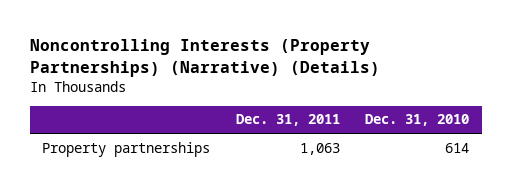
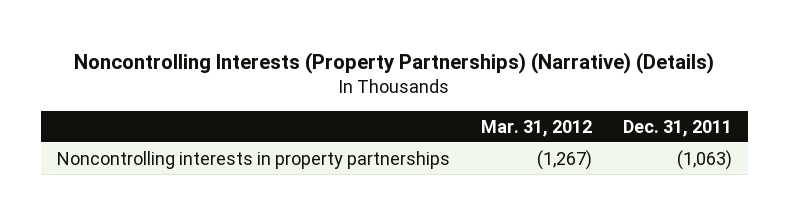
- | Dec. 31, 2011 | Dec. 31, 2010
+ | Mar. 31, 2012 | Dec. 31, 2011
- Property partnerships | 1,063 | 614
+ Noncontrolling interests in property partnerships | (1,267) | (1,063)

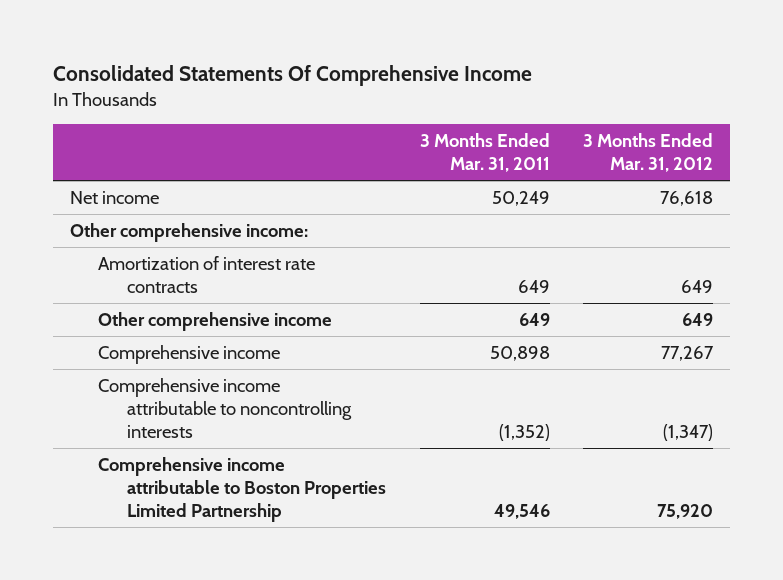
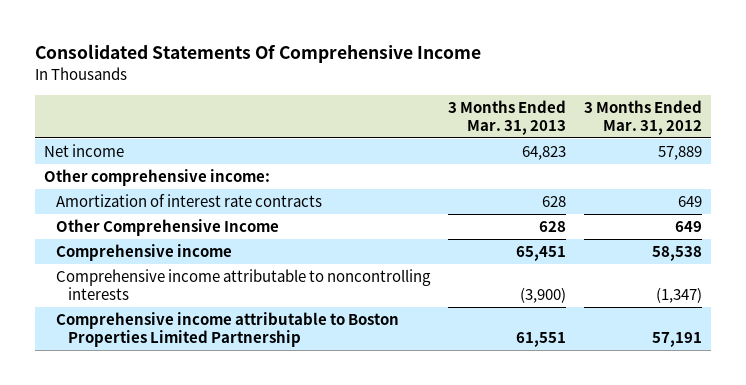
- | 3 Months Ended Mar. 31, 2011 | 3 Months Ended Mar. 31, 2012
+ | 3 Months Ended Mar. 31, 2013 | 3 Months Ended Mar. 31, 2012
- Net income | 50,249 | 76,618
+ Net income | 64,823 | 57,889
- Other comprehensive income | 649 | 649
- Comprehensive income | 50,898 | 77,267
+ Other Comprehensive Income | 628 | 649
+ Comprehensive income | 65,451 | 58,538
- Comprehensive income attributable to Boston Properties Limited Partnership | 49,546 | 75,920
+ Comprehensive income attributable to Boston Properties Limited Partnership | 61,551 | 57,191

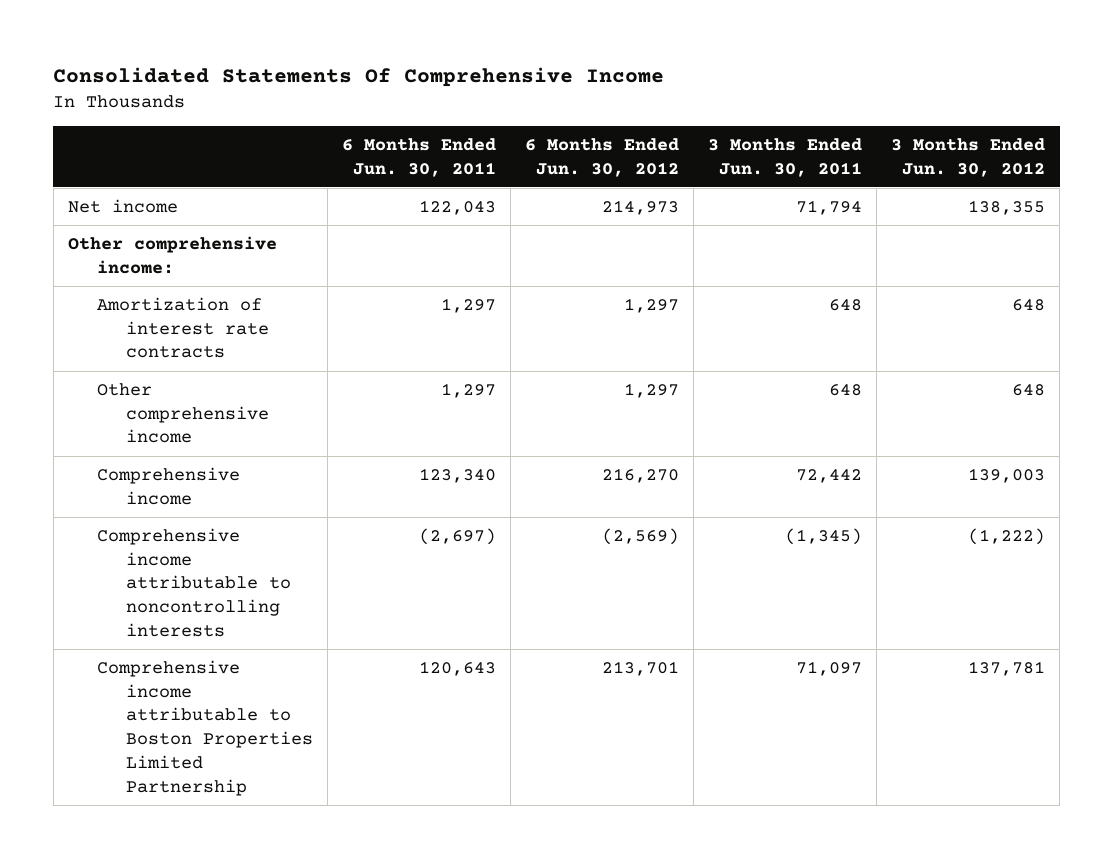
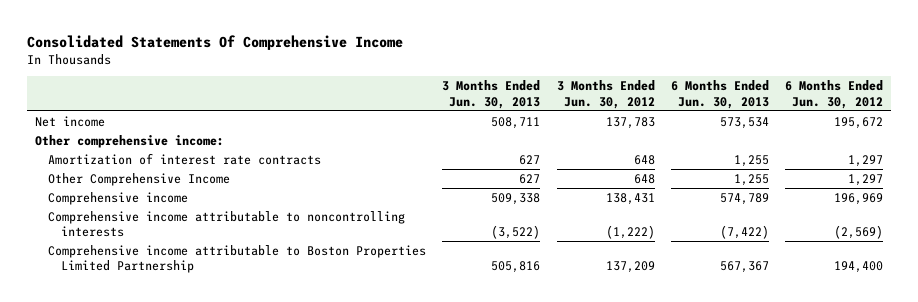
- | 6 Months Ended Jun. 30, 2011 | 6 Months Ended Jun. 30, 2012 | 3 Months Ended Jun. 30, 2011 | 3 Months Ended Jun. 30, 2012
+ | 3 Months Ended Jun. 30, 2013 | 3 Months Ended Jun. 30, 2012 | 6 Months Ended Jun. 30, 2013 | 6 Months Ended Jun. 30, 2012
- Net income | 122,043 | 214,973 | 71,794 | 138,355
+ Net income | 508,711 | 137,783 | 573,534 | 195,672
- Other comprehensive income | 1,297 | 1,297 | 648 | 648
- Comprehensive income | 123,340 | 216,270 | 72,442 | 139,003
+ Other Comprehensive Income | 627 | 648 | 1,255 | 1,297
+ Comprehensive income | 509,338 | 138,431 | 574,789 | 196,969
- Comprehensive income attributable to Boston Properties Limited Partnership | 120,643 | 213,701 | 71,097 | 137,781
+ Comprehensive income attributable to Boston Properties Limited Partnership | 505,816 | 137,209 | 567,367 | 194,400

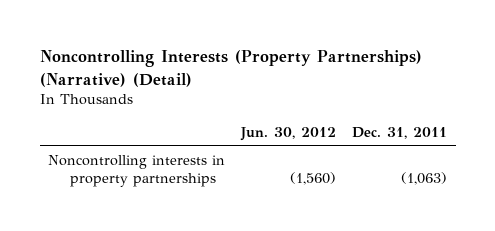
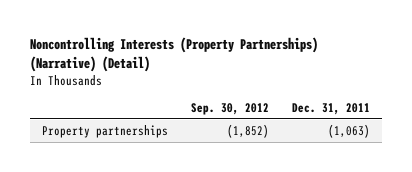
- | Jun. 30, 2012 | Dec. 31, 2011
+ | Sep. 30, 2012 | Dec. 31, 2011
- Noncontrolling interests in property partnerships | (1,560) | (1,063)
+ Property partnerships | (1,852) | (1,063)

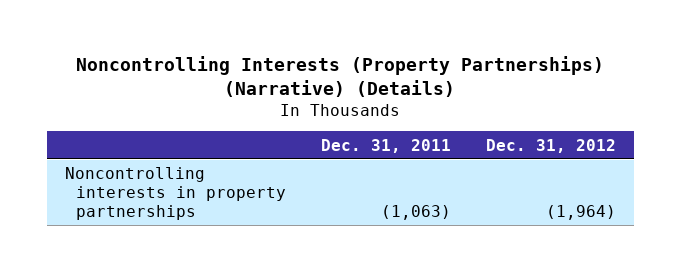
- Noncontrolling Interests (Property Partnerships) (Narrative) (Detail)
+ Noncontrolling Interests (Property Partnerships) (Narrative) (Details)
- | Sep. 30, 2012 | Dec. 31, 2011
+ | Dec. 31, 2011 | Dec. 31, 2012
- Property partnerships | (1,852) | (1,063)
+ Noncontrolling interests in property partnerships | (1,063) | (1,964)

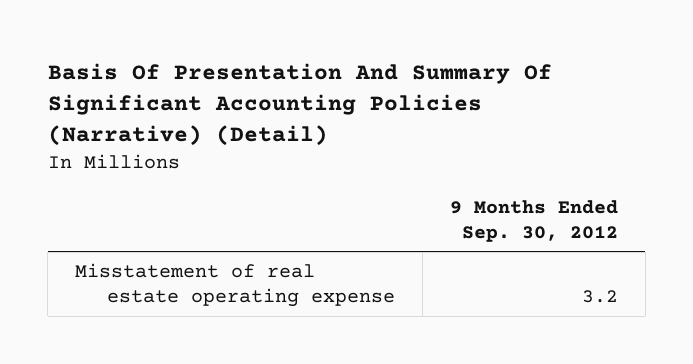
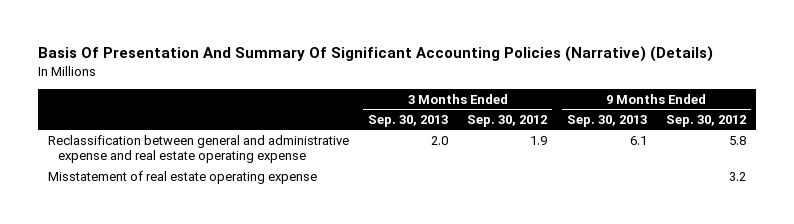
- Basis Of Presentation And Summary Of Significant Accounting Policies (Narrative) (Detail)
+ Basis Of Presentation And Summary Of Significant Accounting Policies (Narrative) (Details)
- | 9 Months Ended Sep. 30, 2012
+ | 3 Months Ended Sep. 30, 2013 | 3 Months Ended Sep. 30, 2012 | 9 Months Ended Sep. 30, 2013 | 9 Months Ended Sep. 30, 2012
+ Reclassification between general and administrative expense and real estate operating expense | 2.0 | 1.9 | 6.1 | 5.8

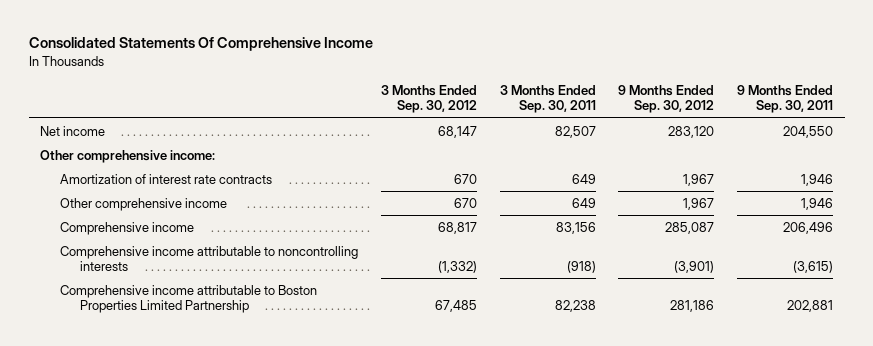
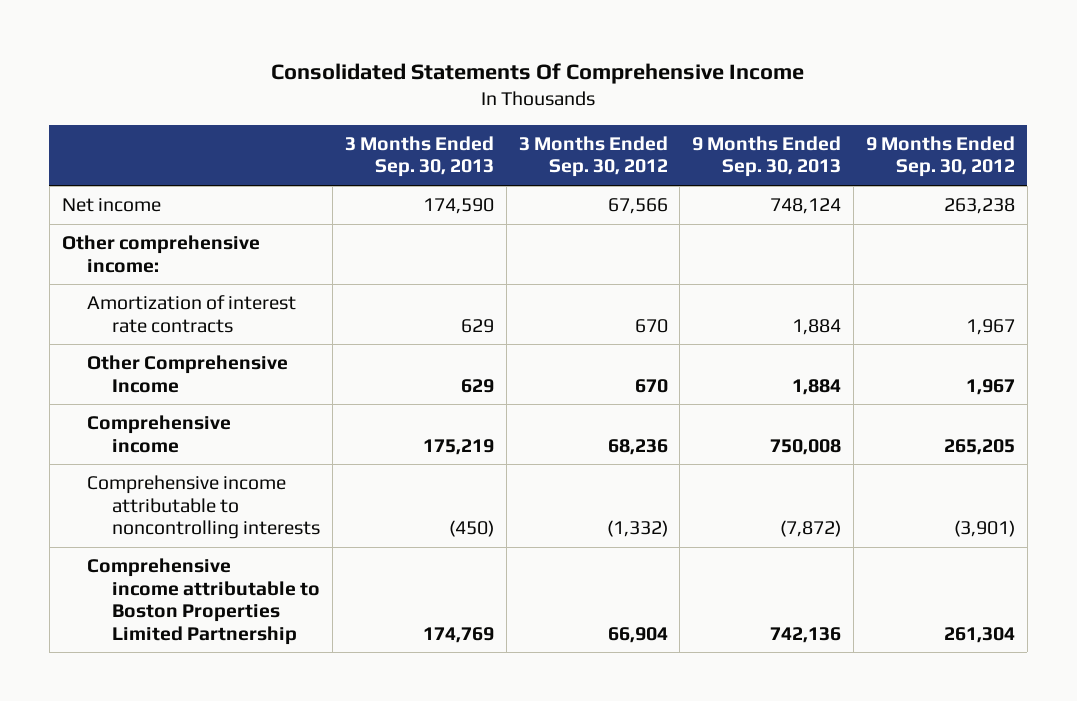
- | 3 Months Ended Sep. 30, 2012 | 3 Months Ended Sep. 30, 2011 | 9 Months Ended Sep. 30, 2012 | 9 Months Ended Sep. 30, 2011
+ | 3 Months Ended Sep. 30, 2013 | 3 Months Ended Sep. 30, 2012 | 9 Months Ended Sep. 30, 2013 | 9 Months Ended Sep. 30, 2012
- Net income | 68,147 | 82,507 | 283,120 | 204,550
+ Net income | 174,590 | 67,566 | 748,124 | 263,238
- Other comprehensive income | 670 | 649 | 1,967 | 1,946
- Comprehensive income | 68,817 | 83,156 | 285,087 | 206,496
+ Other Comprehensive Income | 629 | 670 | 1,884 | 1,967
+ Comprehensive income | 175,219 | 68,236 | 750,008 | 265,205
- Comprehensive income attributable to Boston Properties Limited Partnership | 67,485 | 82,238 | 281,186 | 202,881
+ Comprehensive income attributable to Boston Properties Limited Partnership | 174,769 | 66,904 | 742,136 | 261,304

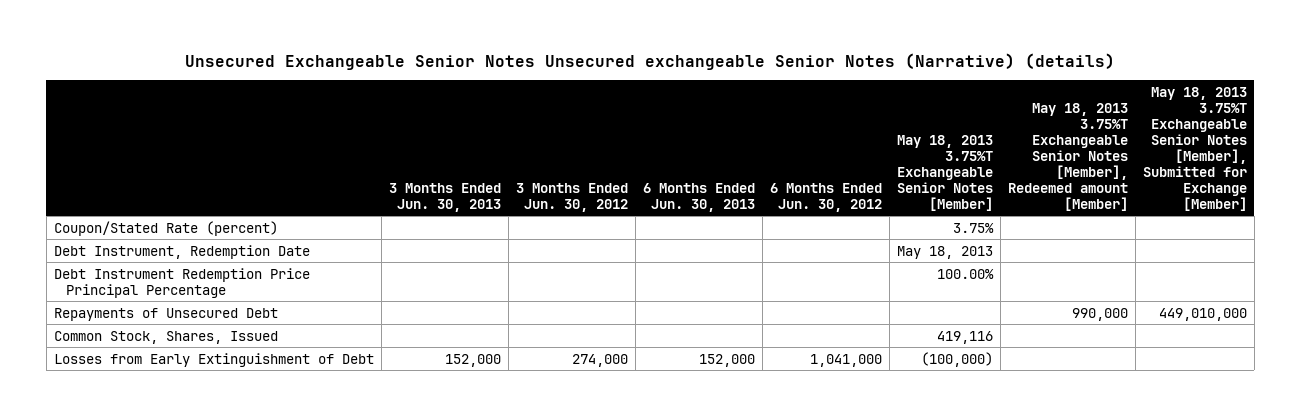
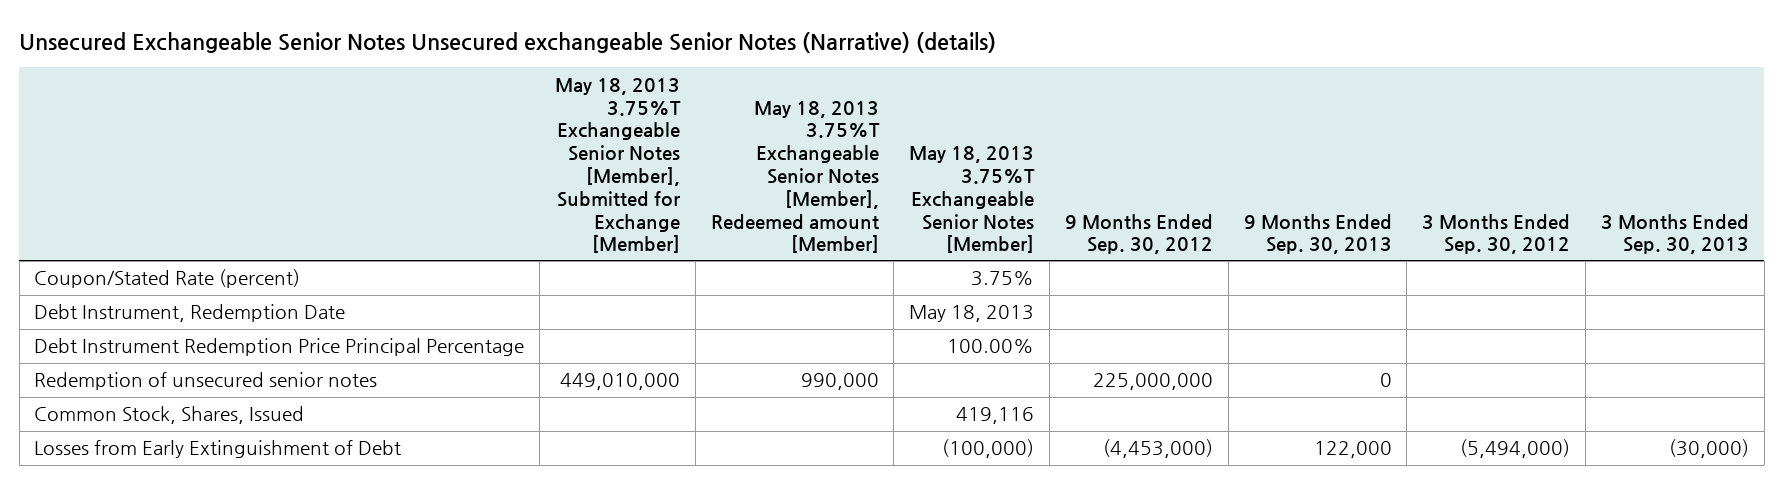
- | 3 Months Ended Jun. 30, 2013 | 3 Months Ended Jun. 30, 2012 | 6 Months Ended Jun. 30, 2013 | 6 Months Ended Jun. 30, 2012 | May 18, 2013 3.75%T Exchangeable Senior Notes [Member] | May 18, 2013 3.75%T Exchangeable Senior Notes [Member], Redeemed amount [Member] | May 18, 2013 3.75%T Exchangeable Senior Notes [Member], Submitted for Exchange [Member]
+ | May 18, 2013 3.75%T Exchangeable Senior Notes [Member], Submitted for Exchange [Member] | May 18, 2013 3.75%T Exchangeable Senior Notes [Member], Redeemed amount [Member] | May 18, 2013 3.75%T Exchangeable Senior Notes [Member] | 9 Months Ended Sep. 30, 2012 | 9 Months Ended Sep. 30, 2013 | 3 Months Ended Sep. 30, 2012 | 3 Months Ended Sep. 30, 2013
- Repayments of Unsecured Debt | | | | | | 990,000 | 449,010,000
+ Redemption of unsecured senior notes | 449,010,000 | 990,000 | | 225,000,000 | 0 | |

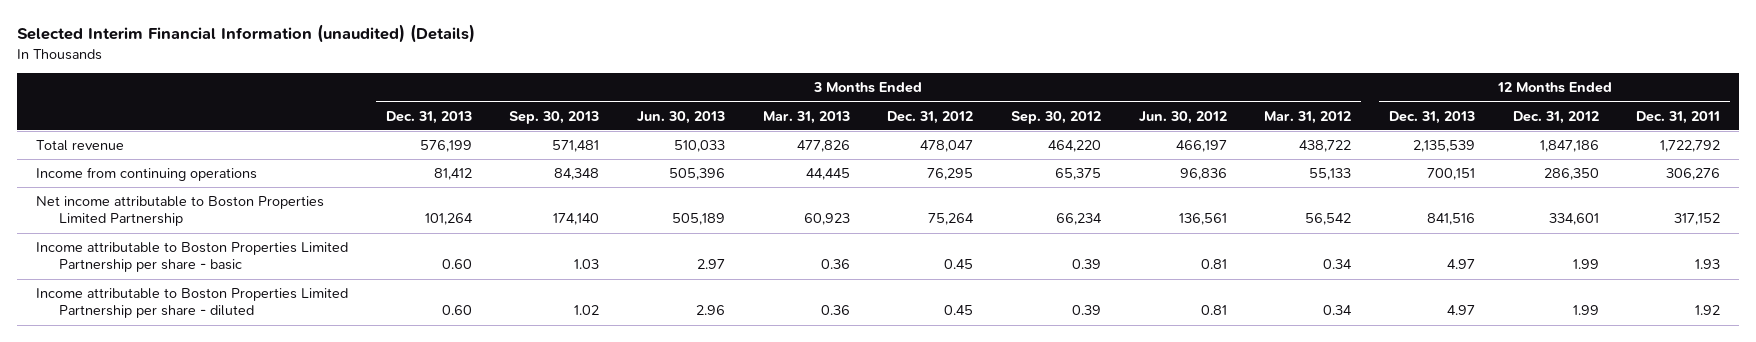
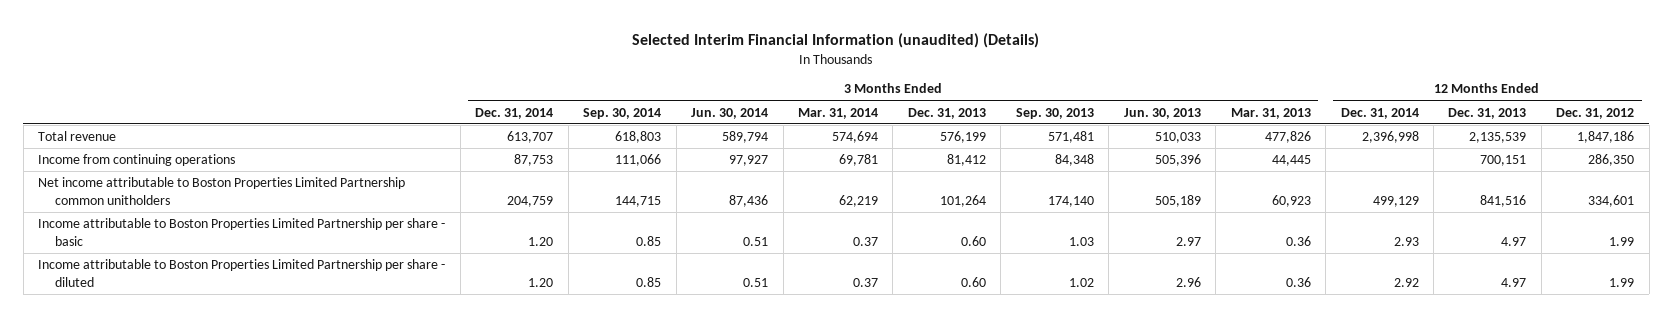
- | 3 Months Ended Dec. 31, 2013 | 3 Months Ended Sep. 30, 2013 | 3 Months Ended Jun. 30, 2013 | 3 Months Ended Mar. 31, 2013 | 3 Months Ended Dec. 31, 2012 | 3 Months Ended Sep. 30, 2012 | 3 Months Ended Jun. 30, 2012 | 3 Months Ended Mar. 31, 2012 | 12 Months Ended Dec. 31, 2013 | 12 Months Ended Dec. 31, 2012 | 12 Months Ended Dec. 31, 2011
+ | 3 Months Ended Dec. 31, 2014 | 3 Months Ended Sep. 30, 2014 | 3 Months Ended Jun. 30, 2014 | 3 Months Ended Mar. 31, 2014 | 3 Months Ended Dec. 31, 2013 | 3 Months Ended Sep. 30, 2013 | 3 Months Ended Jun. 30, 2013 | 3 Months Ended Mar. 31, 2013 | 12 Months Ended Dec. 31, 2014 | 12 Months Ended Dec. 31, 2013 | 12 Months Ended Dec. 31, 2012
- Net income attributable to Boston Properties Limited Partnership | 101,264 | 174,140 | 505,189 | 60,923 | 75,264 | 66,234 | 136,561 | 56,542 | 841,516 | 334,601 | 317,152
+ Net income attributable to Boston Properties Limited Partnership common unitholders | 204,759 | 144,715 | 87,436 | 62,219 | 101,264 | 174,140 | 505,189 | 60,923 | 499,129 | 841,516 | 334,601

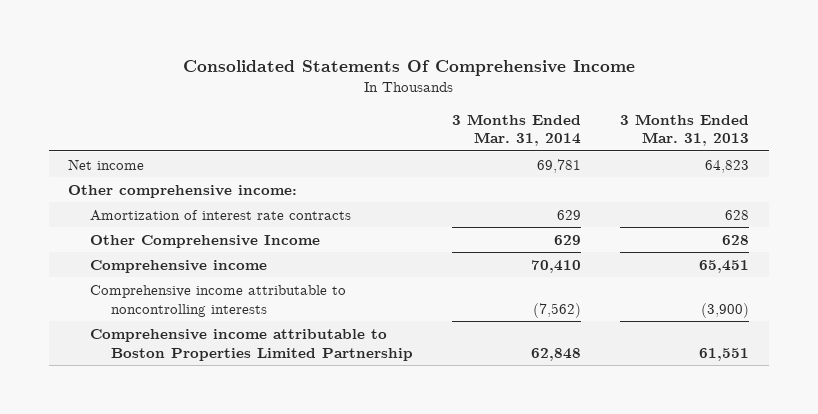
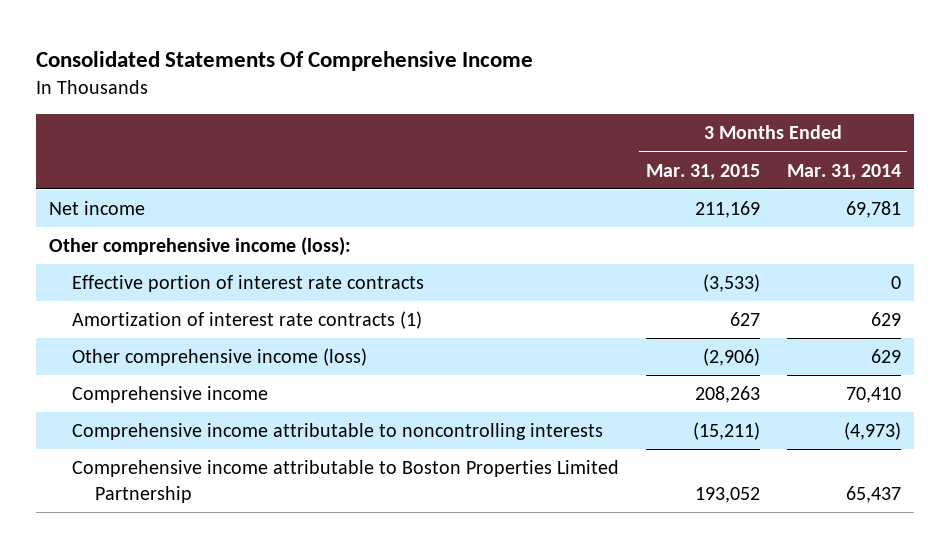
- | 3 Months Ended Mar. 31, 2014 | 3 Months Ended Mar. 31, 2013
+ | 3 Months Ended Mar. 31, 2015 | 3 Months Ended Mar. 31, 2014
- Other comprehensive income:
- Amortization of interest rate contracts | 629 | 628
- Other Comprehensive Income | 629 | 628
+ Other comprehensive income (loss):
+ Effective portion of interest rate contracts | (3,533) | 0
+ Amortization of interest rate contracts (1) | 627 | 629
+ Other comprehensive income (loss) | (2,906) | 629
- Comprehensive income attributable to noncontrolling interests | (7,562) | (3,900)
- Comprehensive income attributable to Boston Properties Limited Partnership | 62,848 | 61,551
+ Comprehensive income attributable to noncontrolling interests | (15,211) | (4,973)
+ Comprehensive income attributable to Boston Properties Limited Partnership | 193,052 | 65,437

